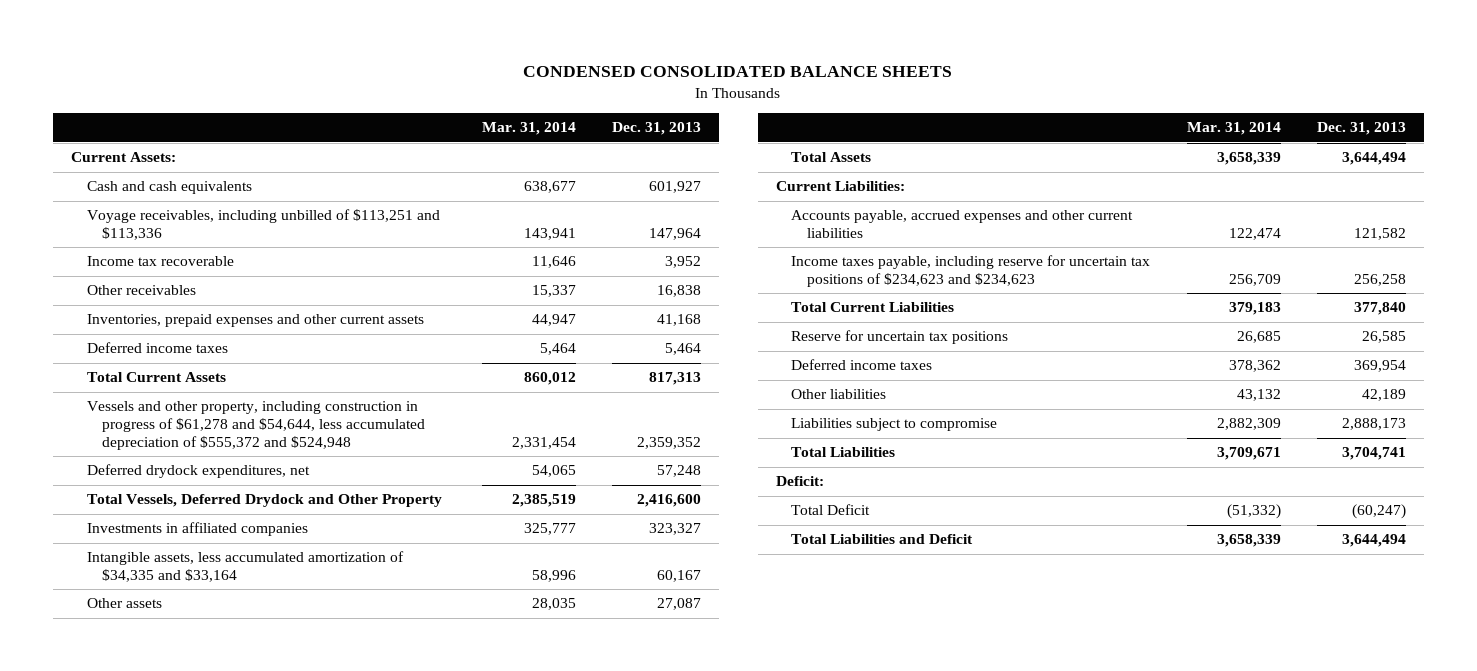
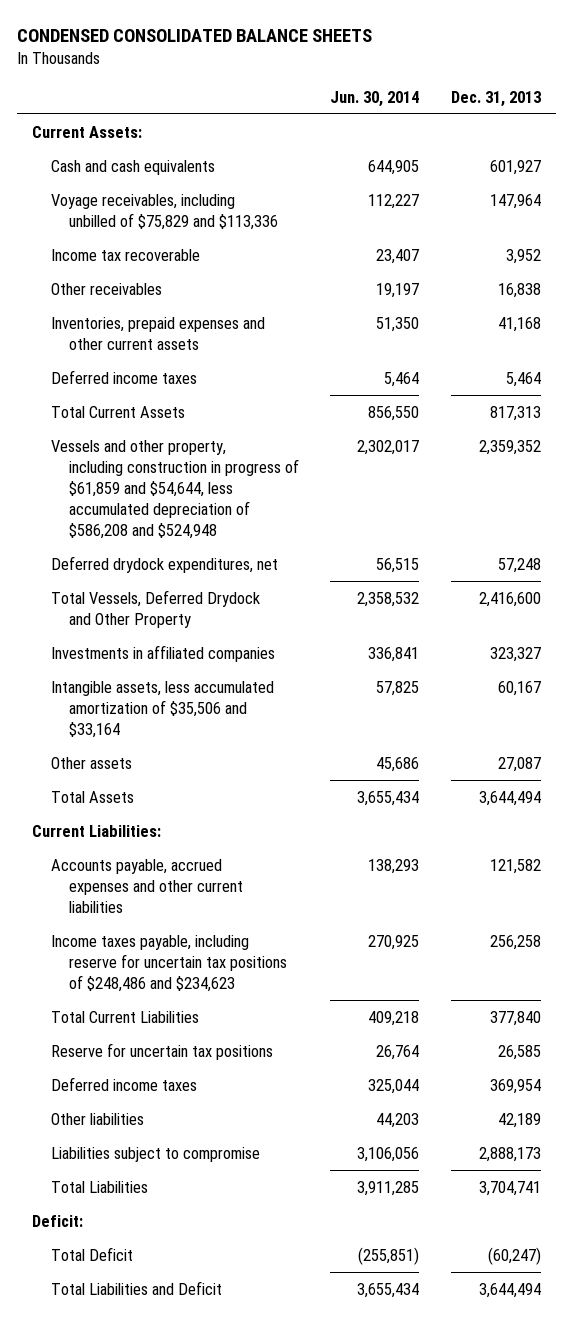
- | Mar. 31, 2014 | Dec. 31, 2013
+ | Jun. 30, 2014 | Dec. 31, 2013
- Voyage receivables, including unbilled of $113,251 and $113,336 | 143,941 | 147,964
+ Voyage receivables, including unbilled of $75,829 and $113,336 | 112,227 | 147,964
- Vessels and other property, including construction in progress of $61,278 and $54,644, less accumulated depreciation of $555,372 and $524,948 | 2,331,454 | 2,359,352
+ Vessels and other property, including construction in progress of $61,859 and $54,644, less accumulated depreciation of $586,208 and $524,948 | 2,302,017 | 2,359,352
- Intangible assets, less accumulated amortization of $34,335 and $33,164 | 58,996 | 60,167
+ Intangible assets, less accumulated amortization of $35,506 and $33,164 | 57,825 | 60,167
- Income taxes payable, including reserve for uncertain tax positions of $234,623 and $234,623 | 256,709 | 256,258
+ Income taxes payable, including reserve for uncertain tax positions of $248,486 and $234,623 | 270,925 | 256,258

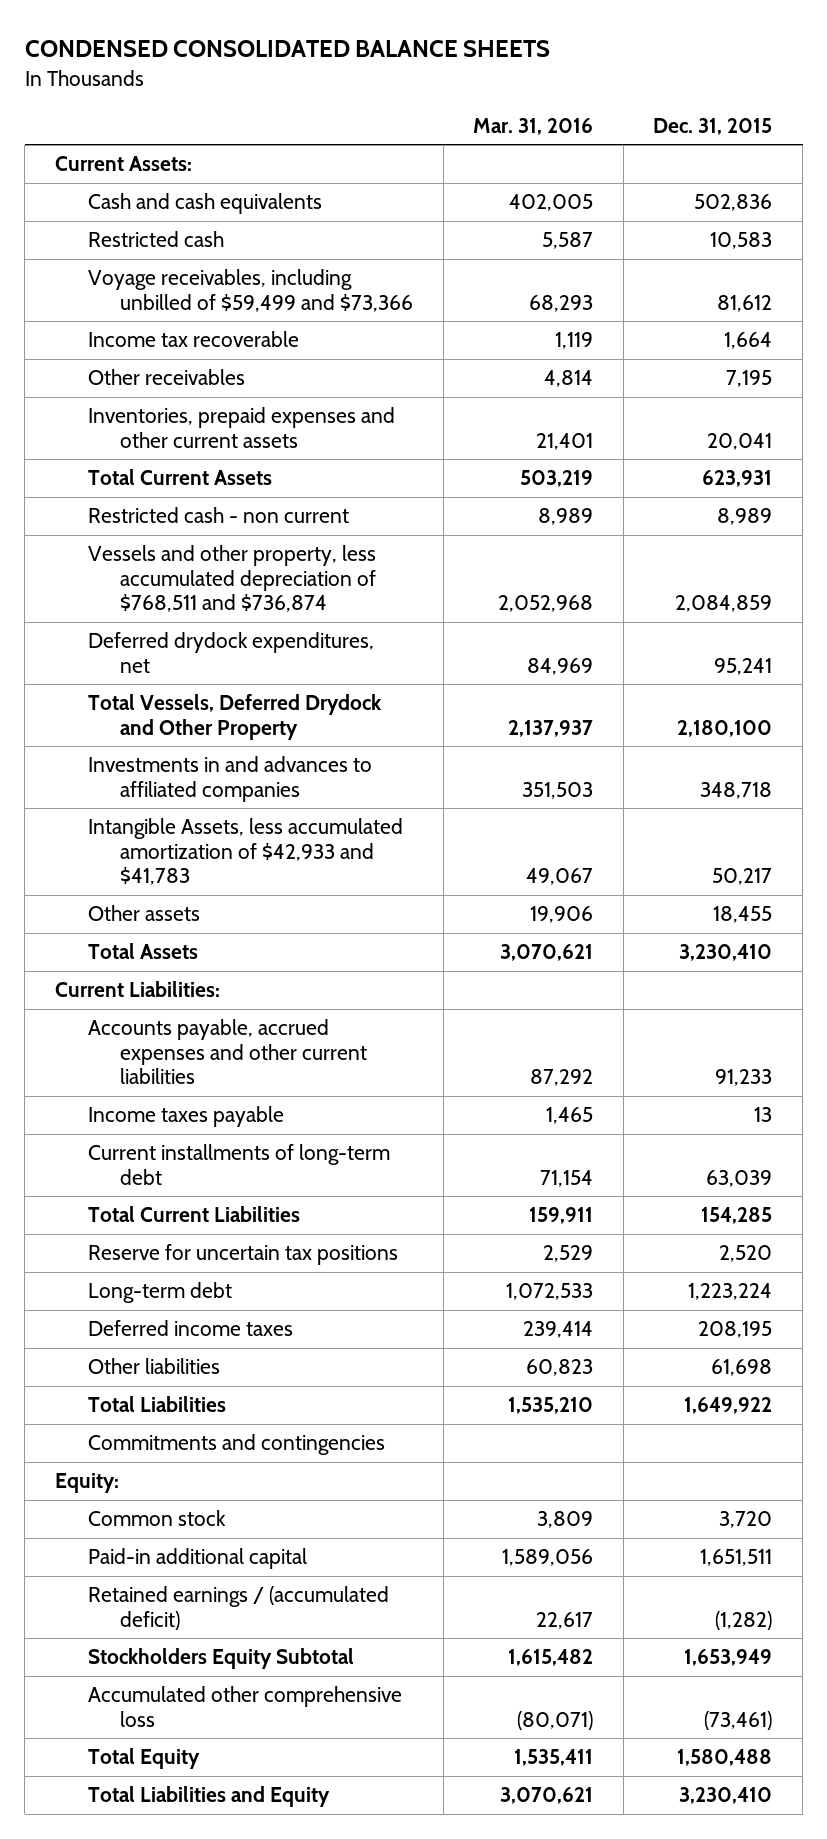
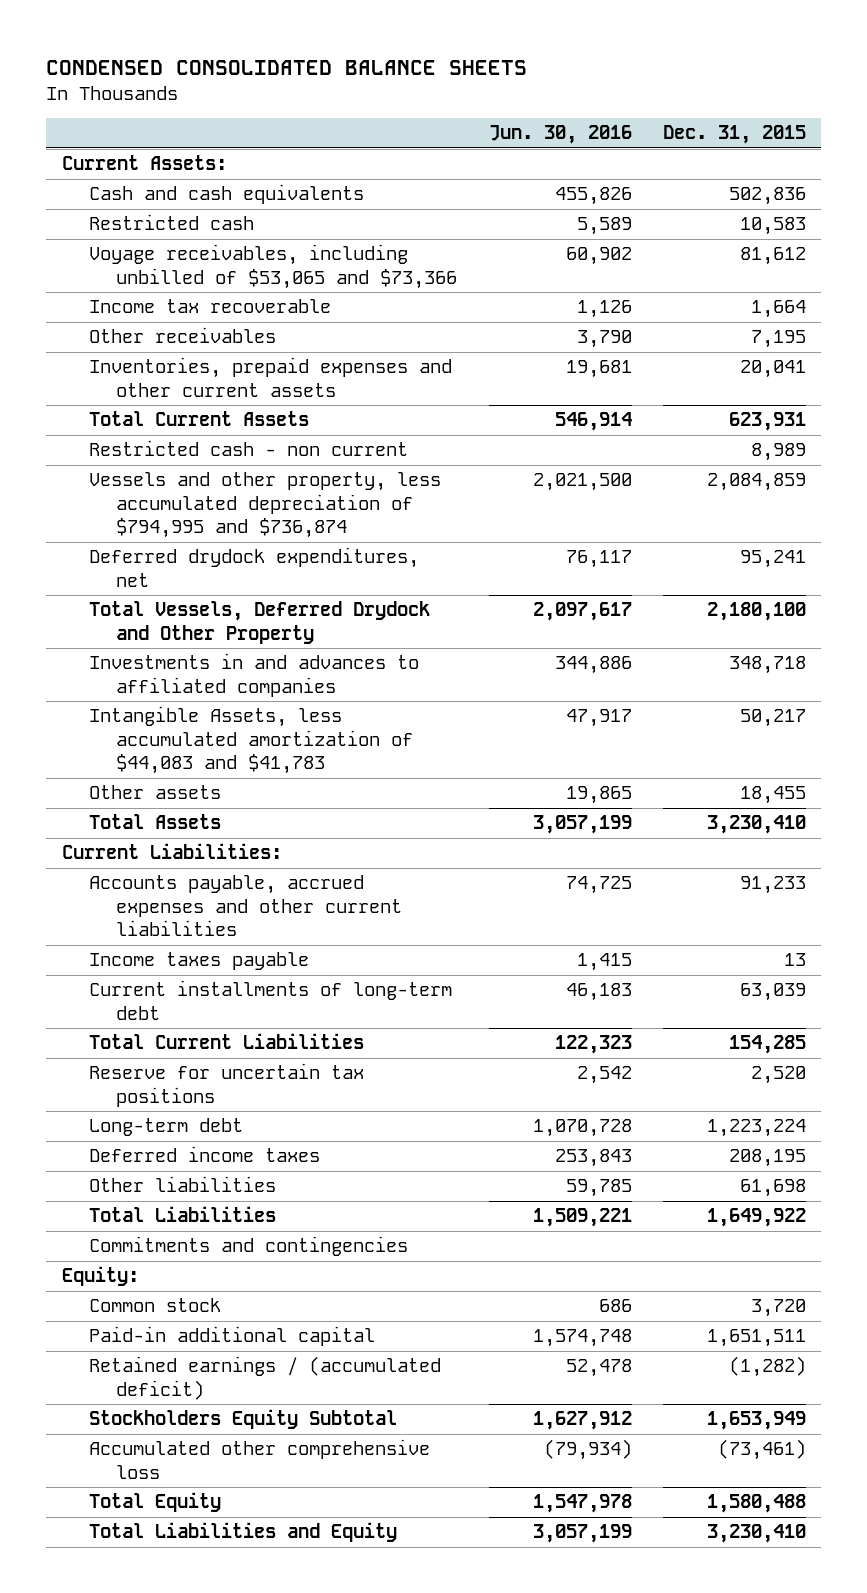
- | Mar. 31, 2016 | Dec. 31, 2015
+ | Jun. 30, 2016 | Dec. 31, 2015
- Voyage receivables, including unbilled of $59,499 and $73,366 | 68,293 | 81,612
+ Voyage receivables, including unbilled of $53,065 and $73,366 | 60,902 | 81,612
- Vessels and other property, less accumulated depreciation of $768,511 and $736,874 | 2,052,968 | 2,084,859
+ Vessels and other property, less accumulated depreciation of $794,995 and $736,874 | 2,021,500 | 2,084,859
- Intangible Assets, less accumulated amortization of $42,933 and $41,783 | 49,067 | 50,217
+ Intangible Assets, less accumulated amortization of $44,083 and $41,783 | 47,917 | 50,217

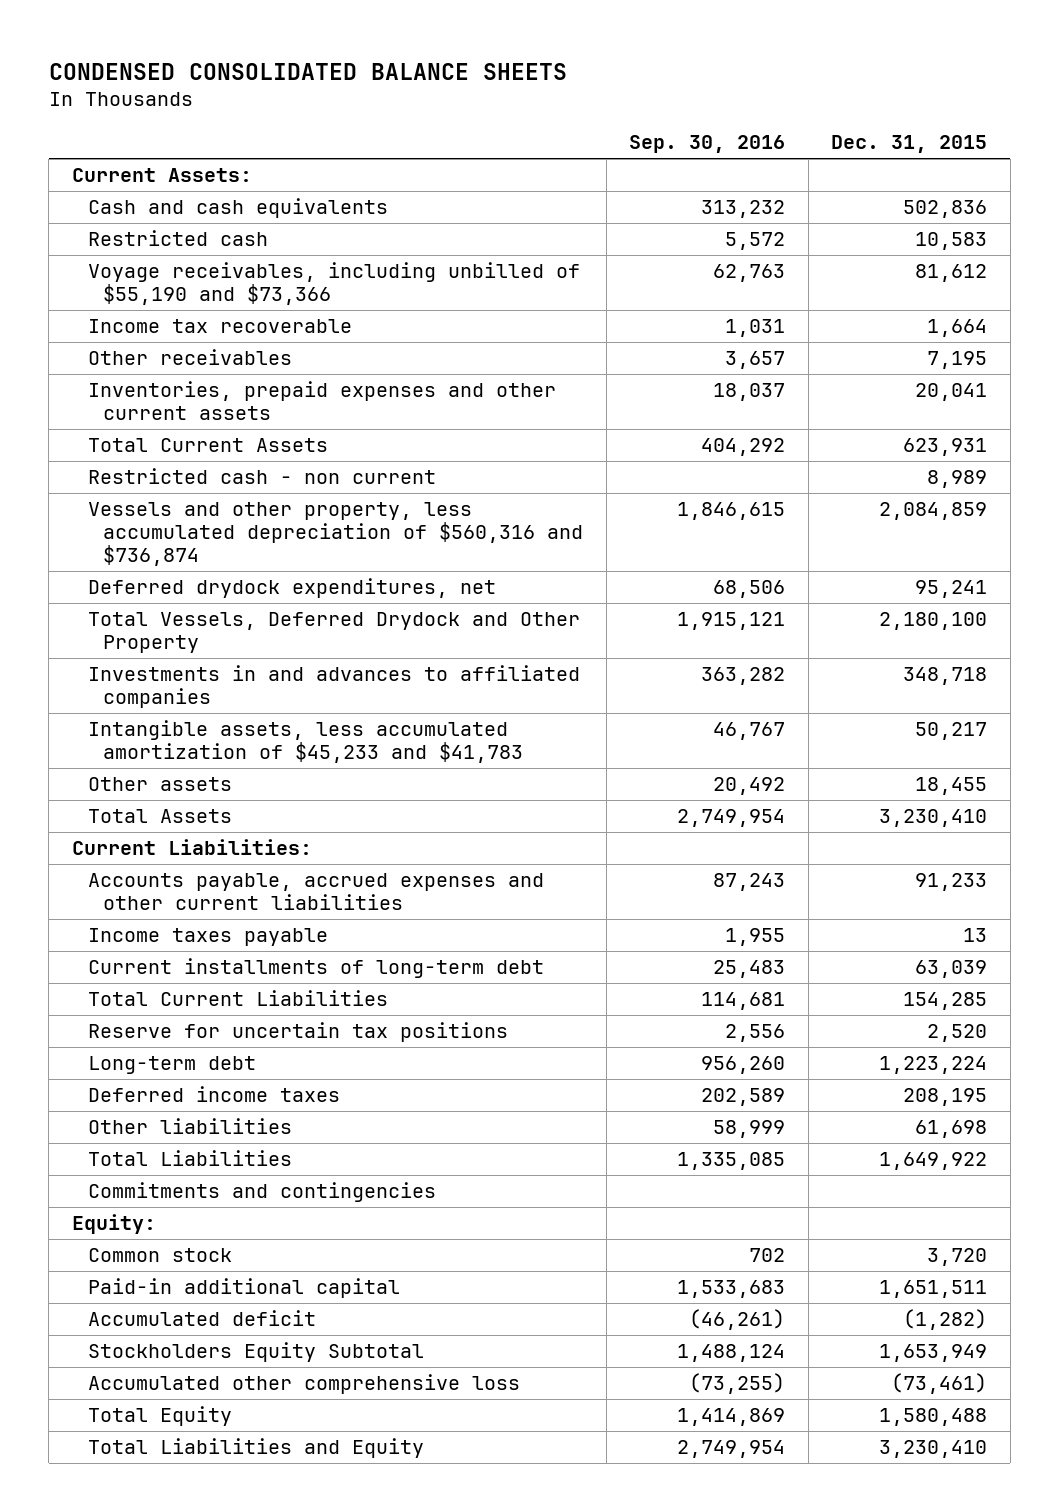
- | Jun. 30, 2016 | Dec. 31, 2015
+ | Sep. 30, 2016 | Dec. 31, 2015
- Voyage receivables, including unbilled of $53,065 and $73,366 | 60,902 | 81,612
+ Voyage receivables, including unbilled of $55,190 and $73,366 | 62,763 | 81,612
- Vessels and other property, less accumulated depreciation of $794,995 and $736,874 | 2,021,500 | 2,084,859
+ Vessels and other property, less accumulated depreciation of $560,316 and $736,874 | 1,846,615 | 2,084,859
- Intangible Assets, less accumulated amortization of $44,083 and $41,783 | 47,917 | 50,217
+ Intangible assets, less accumulated amortization of $45,233 and $41,783 | 46,767 | 50,217
- Retained earnings / (accumulated deficit) | 52,478 | (1,282)
+ Accumulated deficit | (46,261) | (1,282)

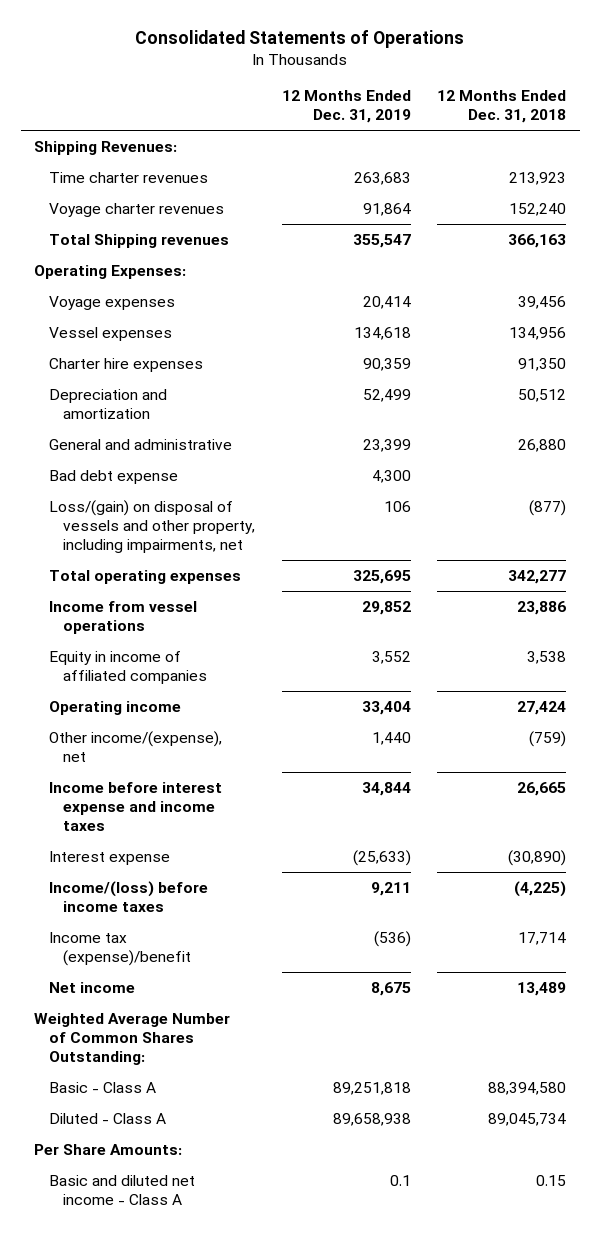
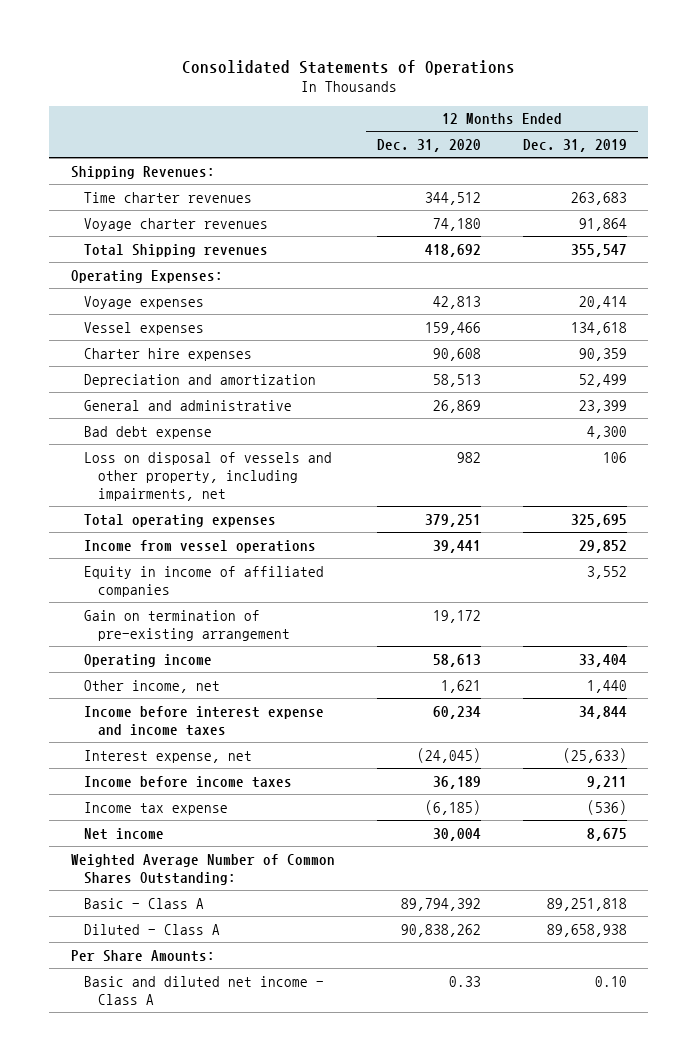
- | 12 Months Ended Dec. 31, 2019 | 12 Months Ended Dec. 31, 2018
+ | 12 Months Ended Dec. 31, 2020 | 12 Months Ended Dec. 31, 2019
- Loss/(gain) on disposal of vessels and other property, including impairments, net | 106 | (877)
+ Loss on disposal of vessels and other property, including impairments, net | 982 | 106
+ Gain on termination of pre-existing arrangement | 19,172 |
- Other income/(expense), net | 1,440 | (759)
+ Other income, net | 1,621 | 1,440
- Interest expense | (25,633) | (30,890)
- Income/(loss) before income taxes | 9,211 | (4,225)
- Income tax (expense)/benefit | (536) | 17,714
+ Interest expense, net | (24,045) | (25,633)
+ Income before income taxes | 36,189 | 9,211
+ Income tax expense | (6,185) | (536)
- Basic and diluted net income - Class A | 0.1 | 0.15
+ Basic and diluted net income - Class A | 0.33 | 0.10

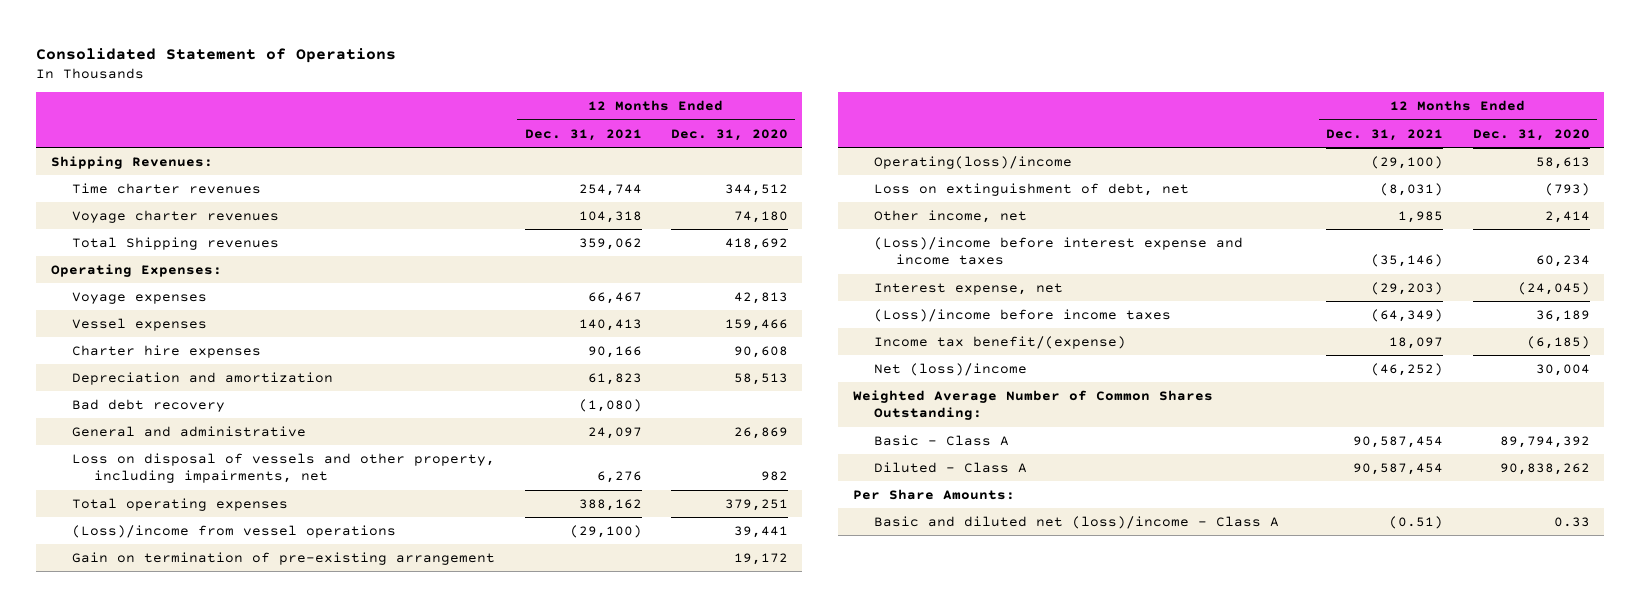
- Consolidated Statements of Operations
+ Consolidated Statement of Operations
- | 12 Months Ended Dec. 31, 2020 | 12 Months Ended Dec. 31, 2019
+ | 12 Months Ended Dec. 31, 2021 | 12 Months Ended Dec. 31, 2020
+ Bad debt recovery | (1,080) |
- Bad debt expense | | 4,300
- Income from vessel operations | 39,441 | 29,852
- Equity in income of affiliated companies | | 3,552
+ (Loss)/income from vessel operations | (29,100) | 39,441
- Operating income | 58,613 | 33,404
- Other income, net | 1,621 | 1,440
- Income before interest expense and income taxes | 60,234 | 34,844
+ Operating(loss)/income | (29,100) | 58,613
+ Loss on extinguishment of debt, net | (8,031) | (793)
+ Other income, net | 1,985 | 2,414
+ (Loss)/income before interest expense and income taxes | (35,146) | 60,234
- Income before income taxes | 36,189 | 9,211
- Income tax expense | (6,185) | (536)
- Net income | 30,004 | 8,675
+ (Loss)/income before income taxes | (64,349) | 36,189
+ Income tax benefit/(expense) | 18,097 | (6,185)
+ Net (loss)/income | (46,252) | 30,004
- Basic and diluted net income - Class A | 0.33 | 0.10
+ Basic and diluted net (loss)/income - Class A | (0.51) | 0.33

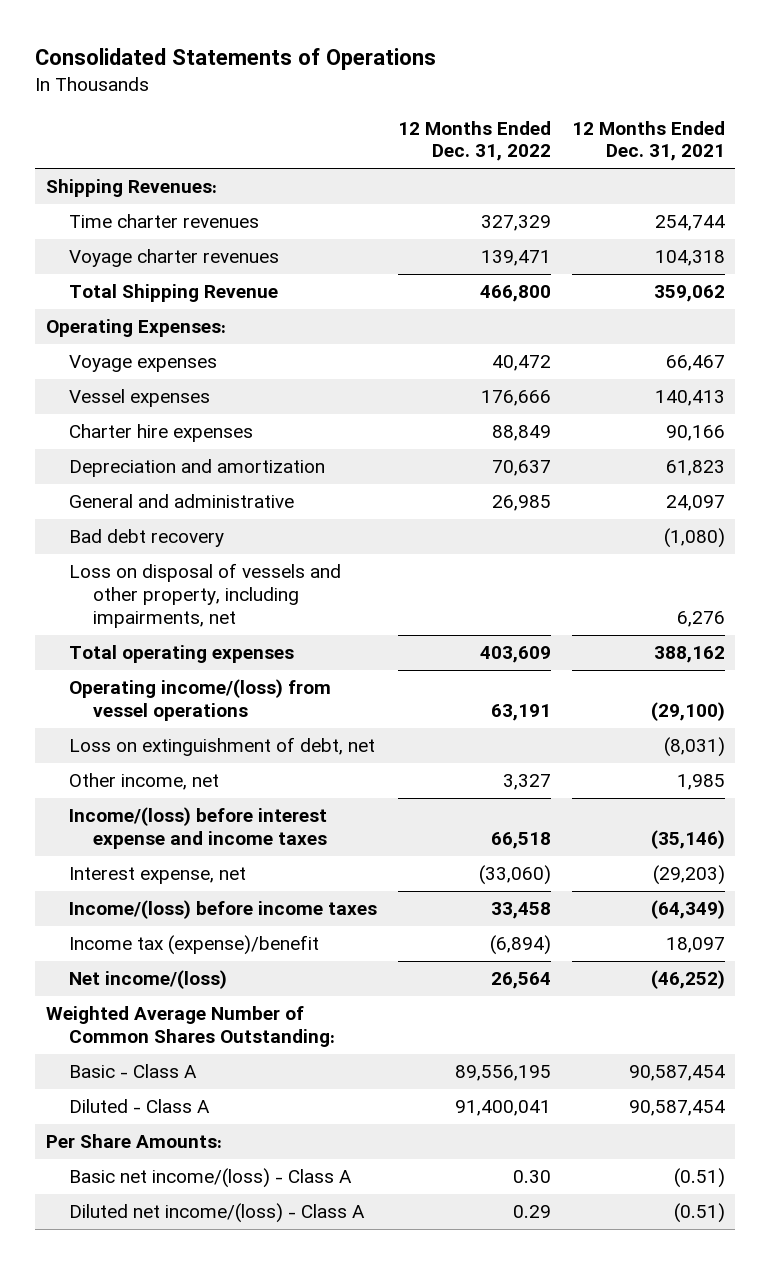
- Consolidated Statement of Operations
+ Consolidated Statements of Operations
- | 12 Months Ended Dec. 31, 2021 | 12 Months Ended Dec. 31, 2020
+ | 12 Months Ended Dec. 31, 2022 | 12 Months Ended Dec. 31, 2021
- Total Shipping revenues | 359,062 | 418,692
+ Total Shipping Revenue | 466,800 | 359,062
moved down: Bad debt recovery | | (1,080)
- (Loss)/income from vessel operations | (29,100) | 39,441
- Gain on termination of pre-existing arrangement | | 19,172
- Operating(loss)/income | (29,100) | 58,613
+ Operating income/(loss) from vessel operations | 63,191 | (29,100)
- (Loss)/income before interest expense and income taxes | (35,146) | 60,234
+ Income/(loss) before interest expense and income taxes | 66,518 | (35,146)
- (Loss)/income before income taxes | (64,349) | 36,189
- Income tax benefit/(expense) | 18,097 | (6,185)
- Net (loss)/income | (46,252) | 30,004
+ Income/(loss) before income taxes | 33,458 | (64,349)
+ Income tax (expense)/benefit | (6,894) | 18,097
+ Net income/(loss) | 26,564 | (46,252)
- Basic and diluted net (loss)/income - Class A | (0.51) | 0.33
+ Basic net income/(loss) - Class A | 0.30 | (0.51)
+ Diluted net income/(loss) - Class A | 0.29 | (0.51)

